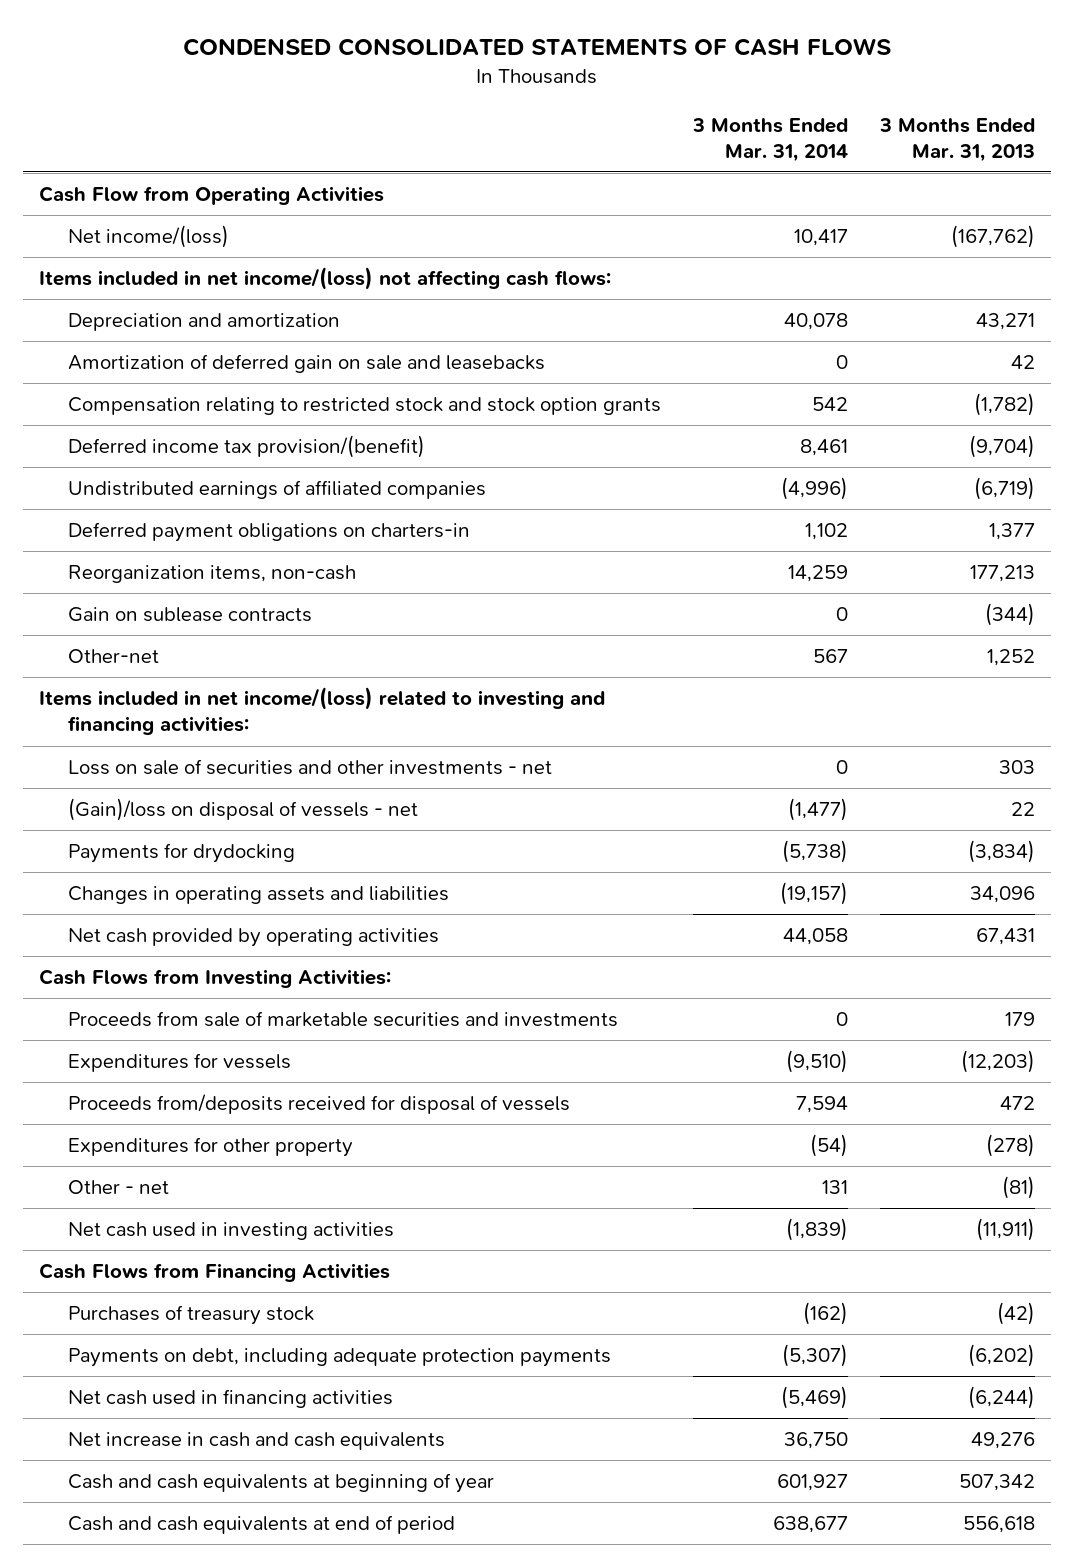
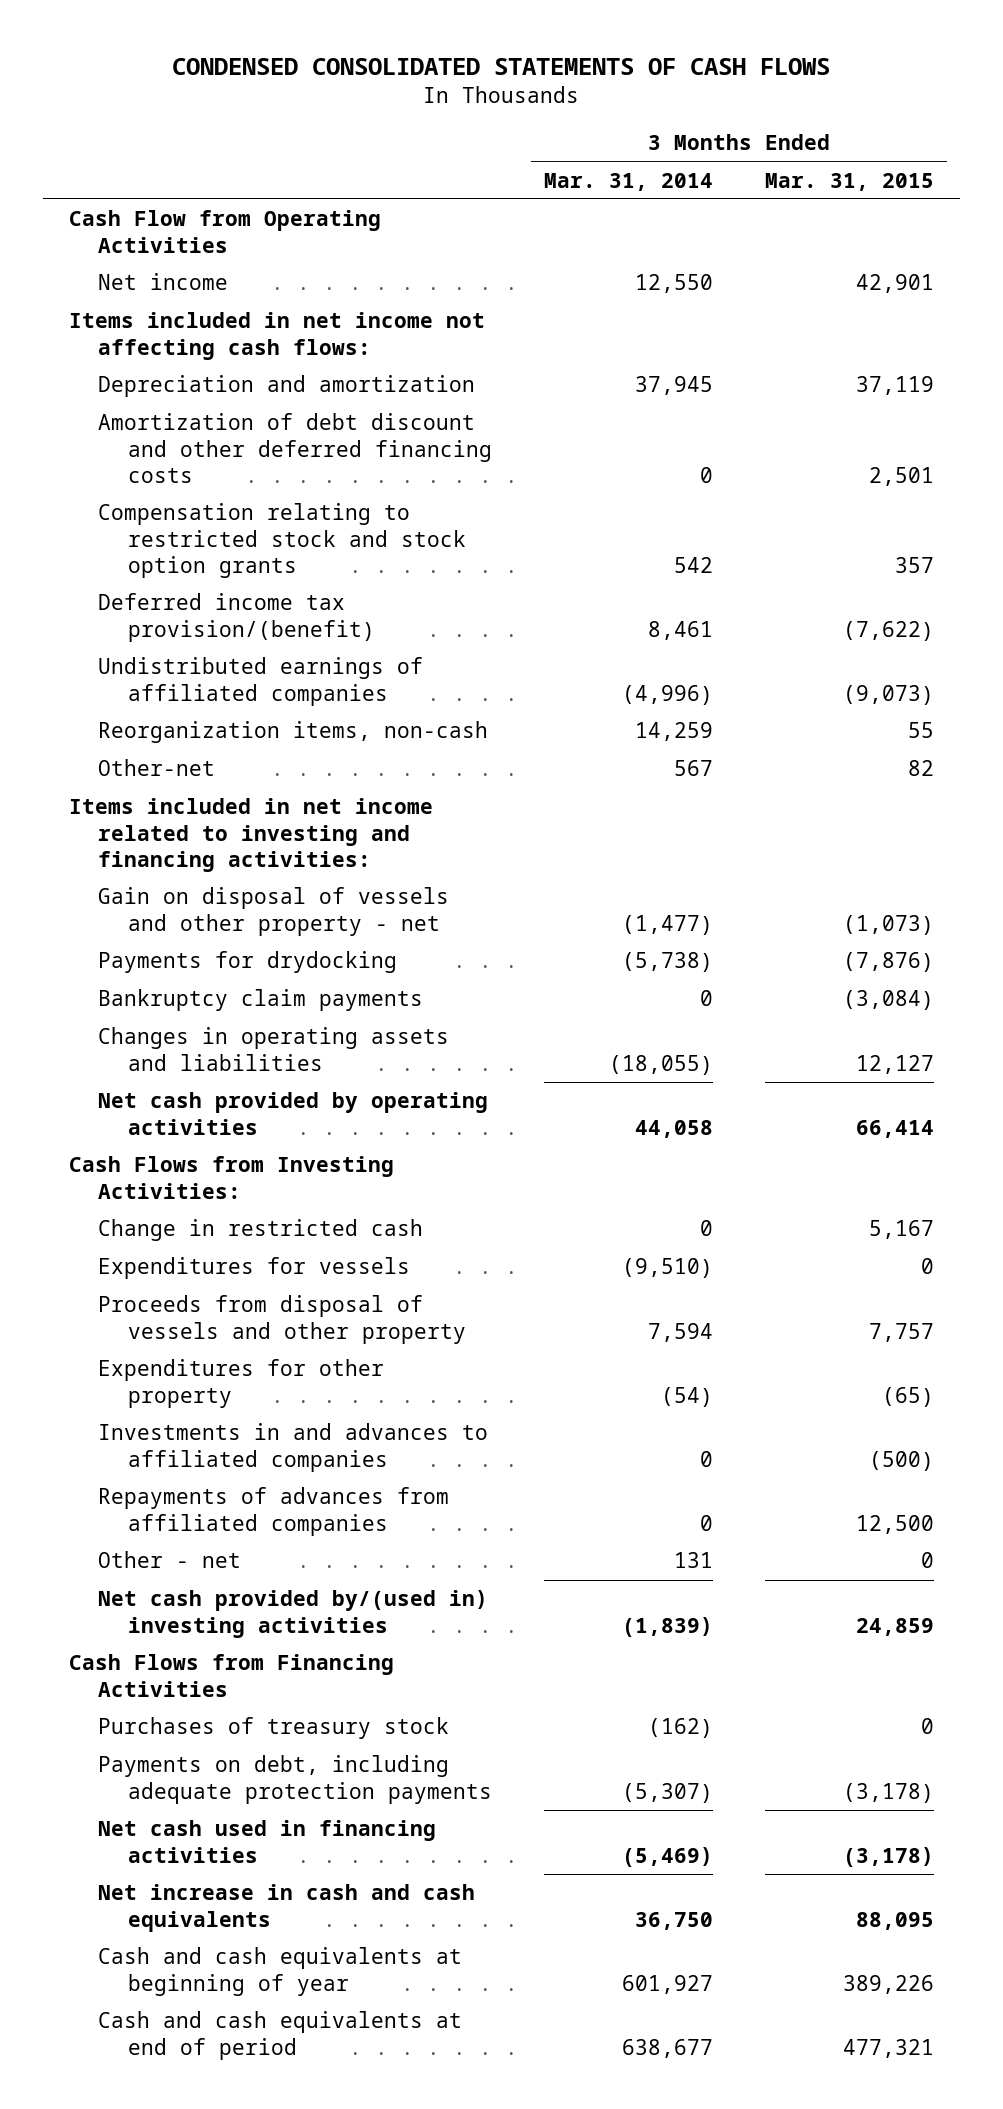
- | 3 Months Ended Mar. 31, 2014 | 3 Months Ended Mar. 31, 2013
+ | 3 Months Ended Mar. 31, 2014 | 3 Months Ended Mar. 31, 2015
- Net income/(loss) | 10,417 | (167,762)
- Items included in net income/(loss) not affecting cash flows:
- Depreciation and amortization | 40,078 | 43,271
- Amortization of deferred gain on sale and leasebacks | 0 | 42
+ Net income | 12,550 | 42,901
+ Items included in net income not affecting cash flows:
+ Depreciation and amortization | 37,945 | 37,119
+ Amortization of debt discount and other deferred financing costs | 0 | 2,501
- Deferred payment obligations on charters-in | 1,102 | 1,377
- Gain on sublease contracts | 0 | (344)
- Items included in net income/(loss) related to investing and financing activities:
- Loss on sale of securities and other investments - net | 0 | 303
- (Gain)/loss on disposal of vessels - net | (1,477) | 22
+ Items included in net income related to investing and financing activities:
+ Gain on disposal of vessels and other property - net | (1,477) | (1,073)
- Changes in operating assets and liabilities | (19,157) | 34,096
+ Bankruptcy claim payments | 0 | (3,084)
+ Changes in operating assets and liabilities | (18,055) | 12,127
- Proceeds from sale of marketable securities and investments | 0 | 179
+ Change in restricted cash | 0 | 5,167
- Proceeds from/deposits received for disposal of vessels | 7,594 | 472
+ Proceeds from disposal of vessels and other property | 7,594 | 7,757
+ Investments in and advances to affiliated companies | 0 | (500)
+ Repayments of advances from affiliated companies | 0 | 12,500
- Net cash used in investing activities | (1,839) | (11,911)
+ Net cash provided by/(used in) investing activities | (1,839) | 24,859

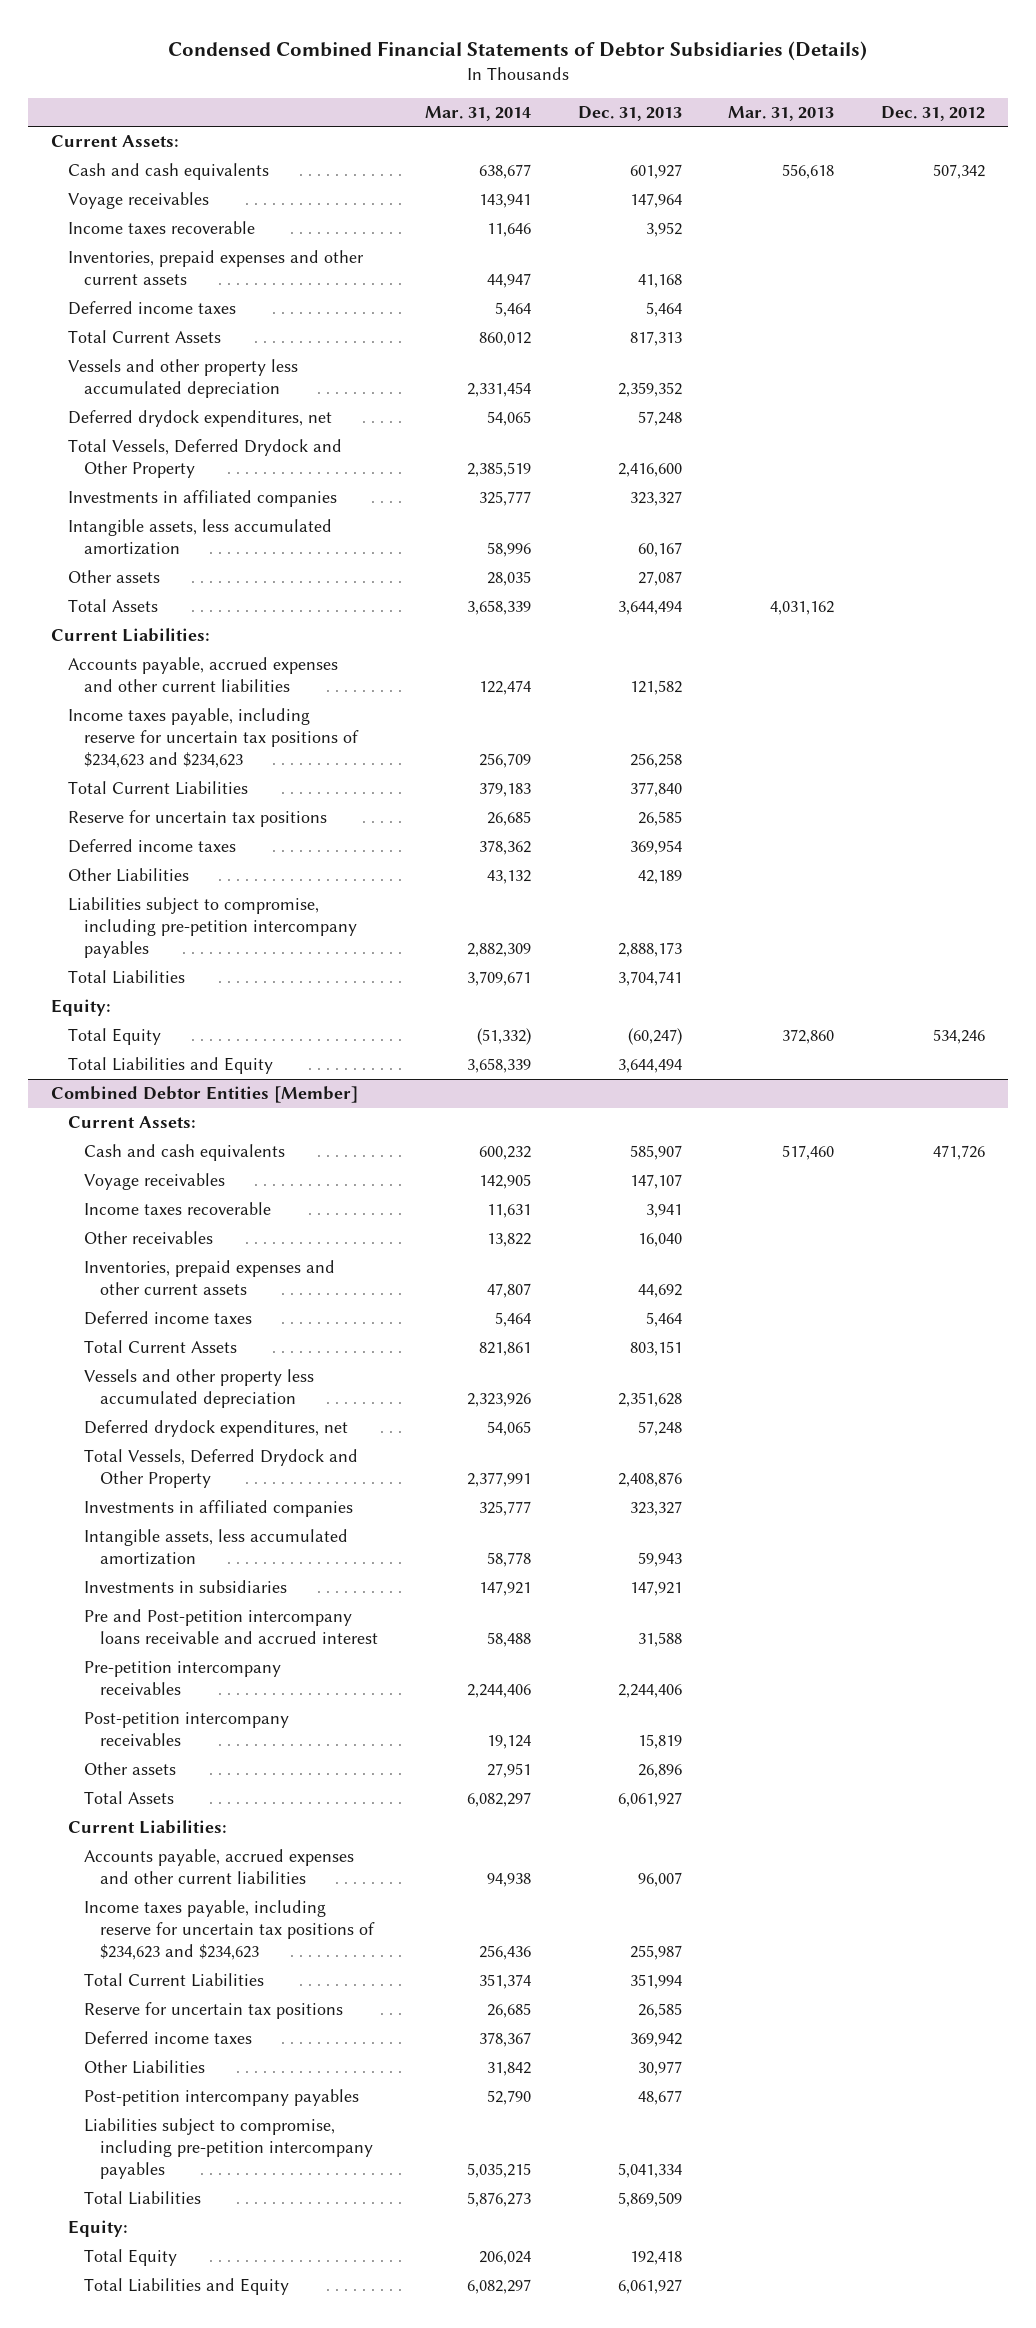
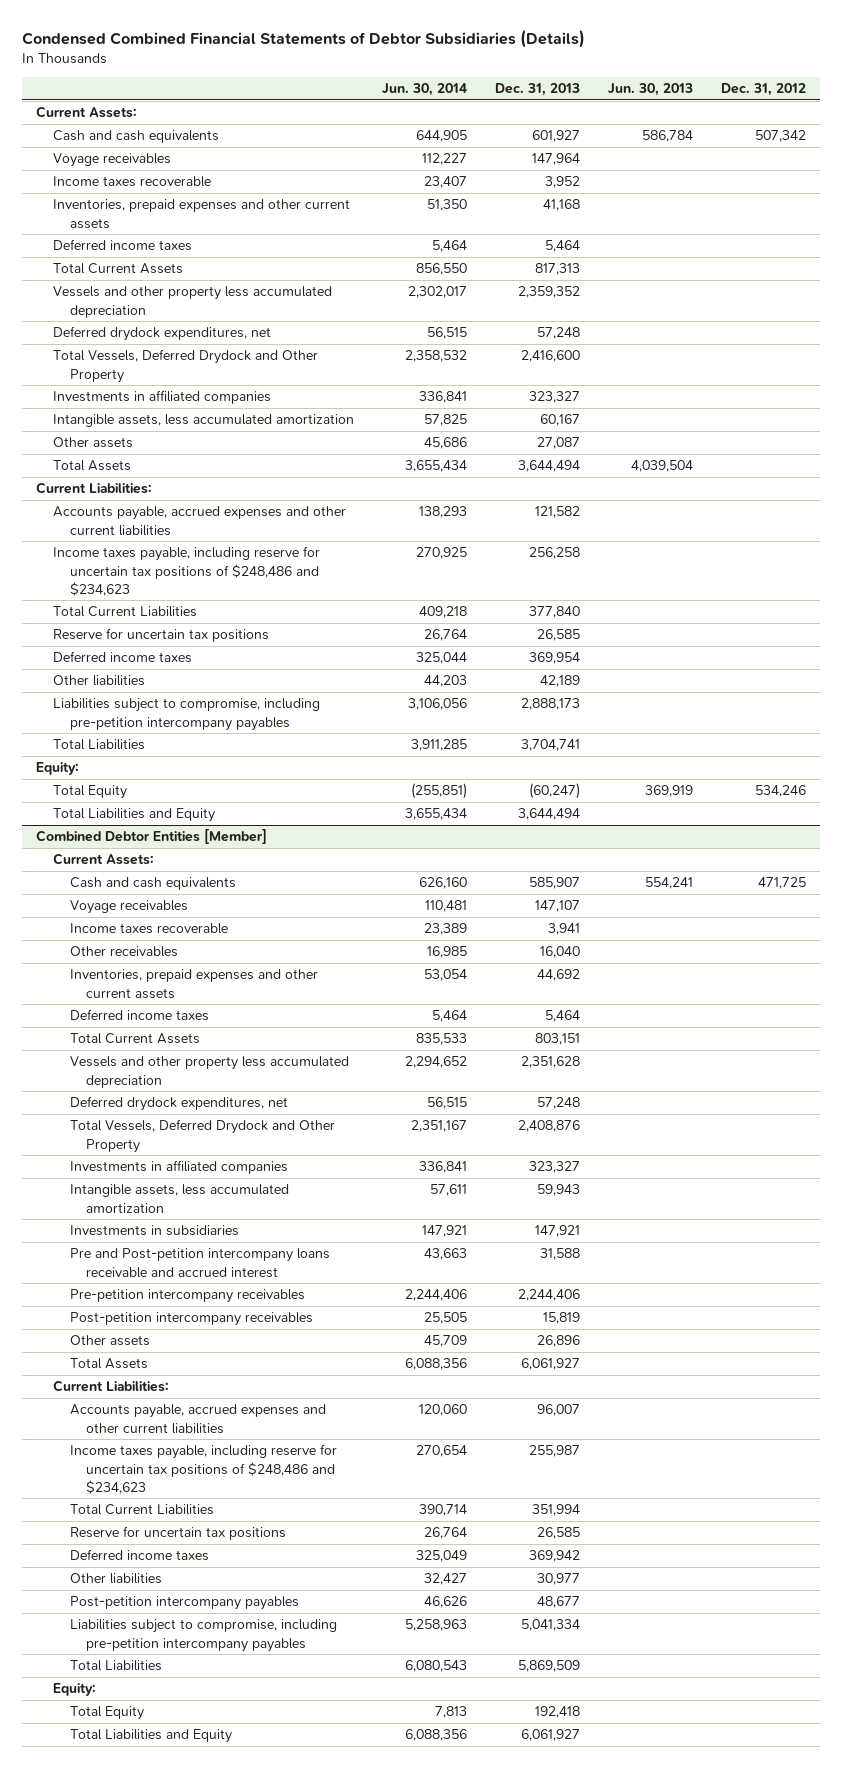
- | Mar. 31, 2014 | Dec. 31, 2013 | Mar. 31, 2013 | Dec. 31, 2012
+ | Jun. 30, 2014 | Dec. 31, 2013 | Jun. 30, 2013 | Dec. 31, 2012
- Income taxes payable, including reserve for uncertain tax positions of $234,623 and $234,623 | 256,709 | 256,258 | |
+ Income taxes payable, including reserve for uncertain tax positions of $248,486 and $234,623 | 270,925 | 256,258 | |
- Other Liabilities | 43,132 | 42,189 | |
+ Other liabilities | 44,203 | 42,189 | |
@ Combined Debtor Entities [Member]
- Cash and cash equivalents | 600,232 | 585,907 | 517,460 | 471,726
+ Cash and cash equivalents | 626,160 | 585,907 | 554,241 | 471,725
- Income taxes payable, including reserve for uncertain tax positions of $234,623 and $234,623 | 256,436 | 255,987 | |
+ Income taxes payable, including reserve for uncertain tax positions of $248,486 and $234,623 | 270,654 | 255,987 | |
- Other Liabilities | 31,842 | 30,977 | |
+ Other liabilities | 32,427 | 30,977 | |

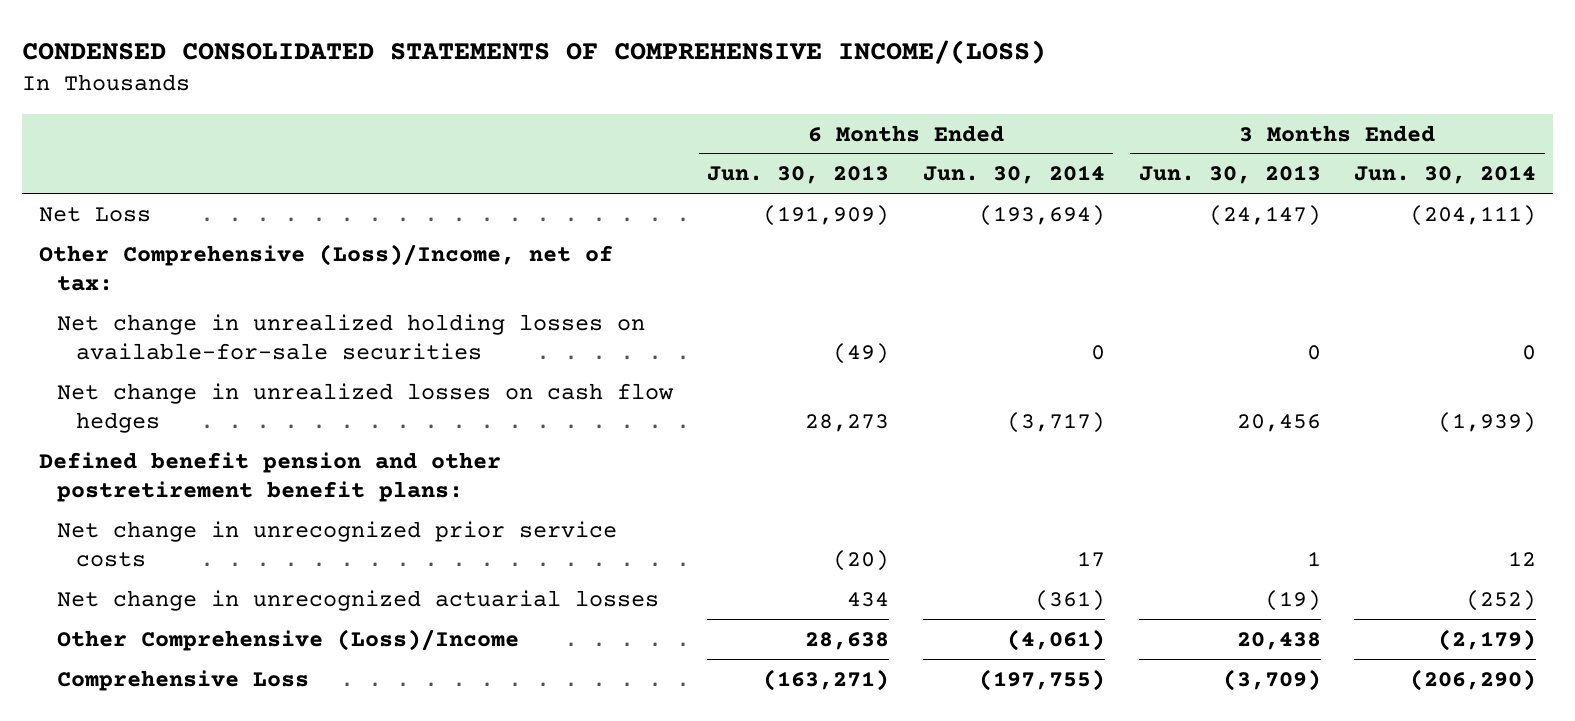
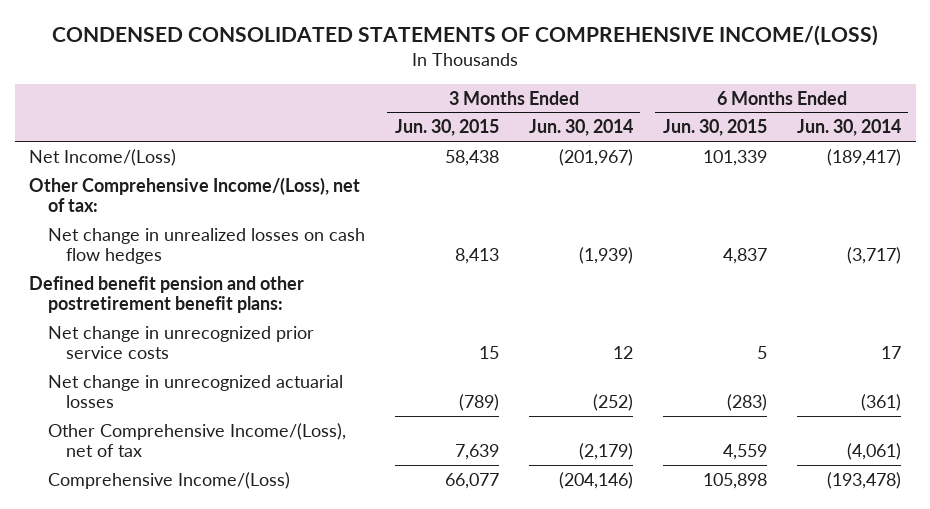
- | 6 Months Ended Jun. 30, 2013 | 6 Months Ended Jun. 30, 2014 | 3 Months Ended Jun. 30, 2013 | 3 Months Ended Jun. 30, 2014
+ | 3 Months Ended Jun. 30, 2015 | 3 Months Ended Jun. 30, 2014 | 6 Months Ended Jun. 30, 2015 | 6 Months Ended Jun. 30, 2014
- Net Loss | (191,909) | (193,694) | (24,147) | (204,111)
- Other Comprehensive (Loss)/Income, net of tax:
- Net change in unrealized holding losses on available-for-sale securities | (49) | 0 | 0 | 0
+ Net Income/(Loss) | 58,438 | (201,967) | 101,339 | (189,417)
+ Other Comprehensive Income/(Loss), net of tax:
- Other Comprehensive (Loss)/Income | 28,638 | (4,061) | 20,438 | (2,179)
- Comprehensive Loss | (163,271) | (197,755) | (3,709) | (206,290)
+ Other Comprehensive Income/(Loss), net of tax | 7,639 | (2,179) | 4,559 | (4,061)
+ Comprehensive Income/(Loss) | 66,077 | (204,146) | 105,898 | (193,478)

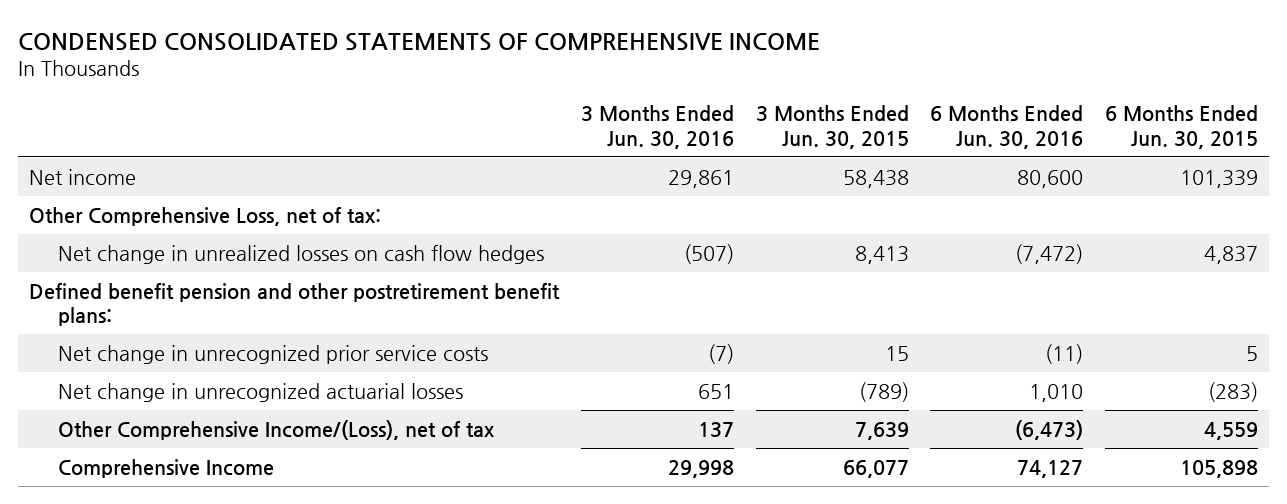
- CONDENSED CONSOLIDATED STATEMENTS OF COMPREHENSIVE INCOME/(LOSS)
+ CONDENSED CONSOLIDATED STATEMENTS OF COMPREHENSIVE INCOME
- | 3 Months Ended Jun. 30, 2015 | 3 Months Ended Jun. 30, 2014 | 6 Months Ended Jun. 30, 2015 | 6 Months Ended Jun. 30, 2014
+ | 3 Months Ended Jun. 30, 2016 | 3 Months Ended Jun. 30, 2015 | 6 Months Ended Jun. 30, 2016 | 6 Months Ended Jun. 30, 2015
- Net Income/(Loss) | 58,438 | (201,967) | 101,339 | (189,417)
- Other Comprehensive Income/(Loss), net of tax:
+ Net income | 29,861 | 58,438 | 80,600 | 101,339
+ Other Comprehensive Loss, net of tax:
- Comprehensive Income/(Loss) | 66,077 | (204,146) | 105,898 | (193,478)
+ Comprehensive Income | 29,998 | 66,077 | 74,127 | 105,898

